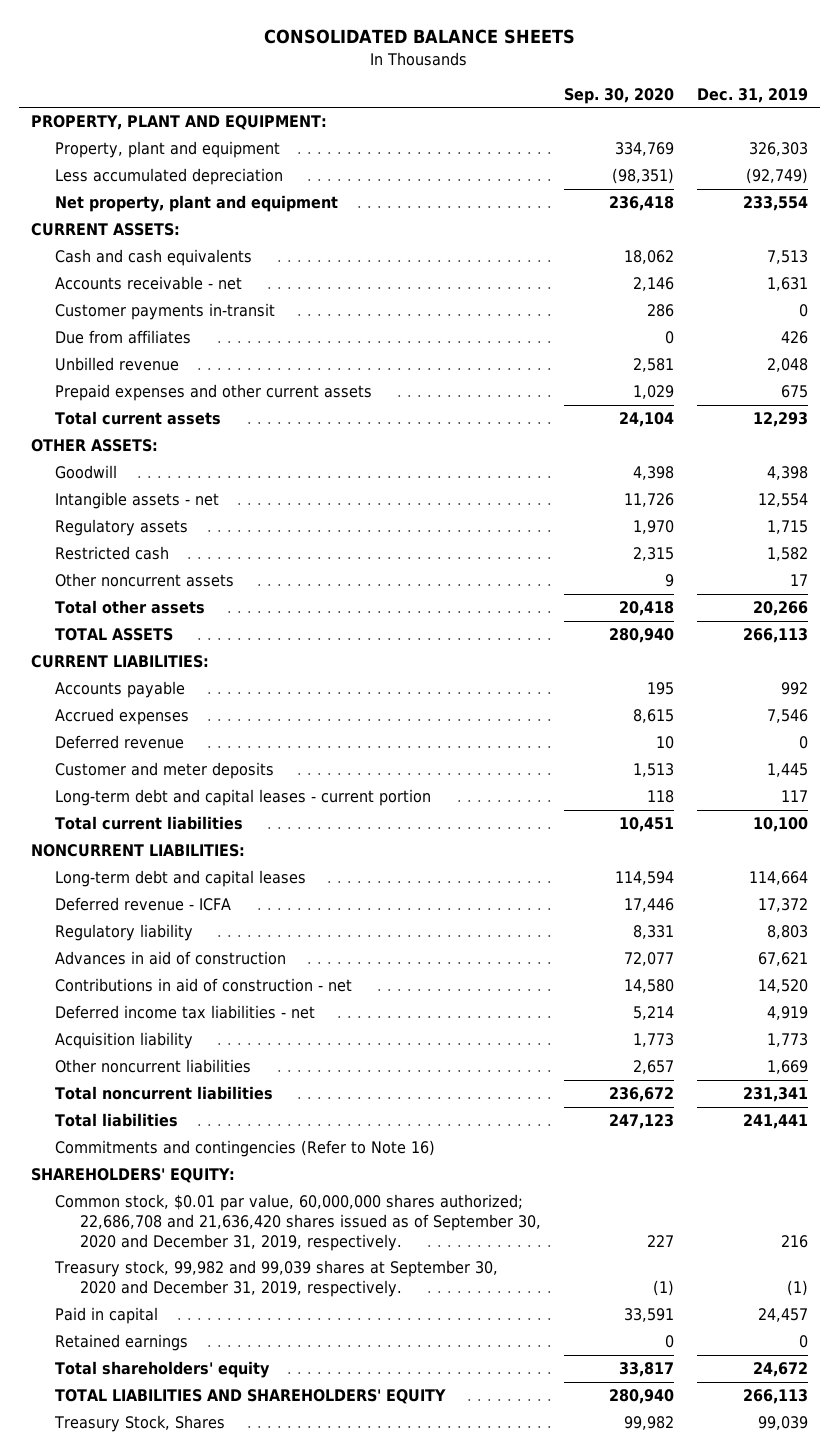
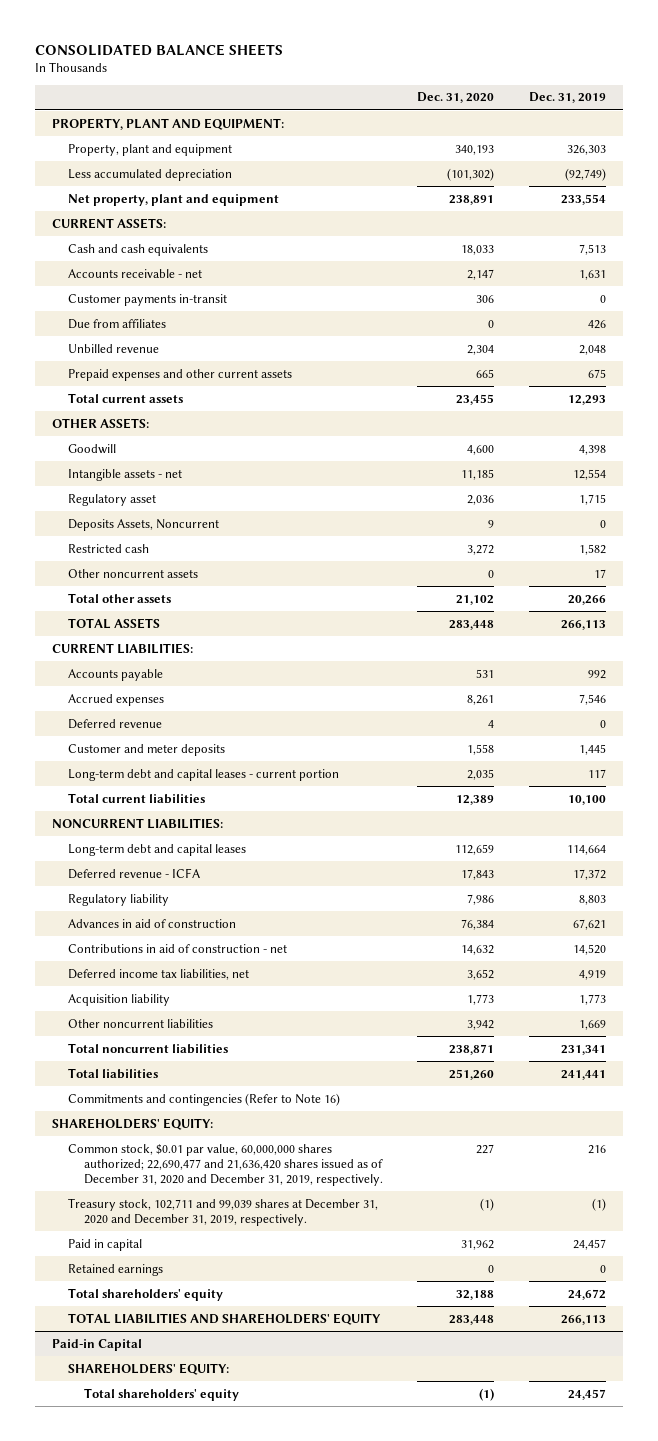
- | Sep. 30, 2020 | Dec. 31, 2019
+ | Dec. 31, 2020 | Dec. 31, 2019
- Regulatory assets | 1,970 | 1,715
+ Regulatory asset | 2,036 | 1,715
+ Deposits Assets, Noncurrent | 9 | 0
- Deferred income tax liabilities - net | 5,214 | 4,919
+ Deferred income tax liabilities, net | 3,652 | 4,919
- Common stock, $0.01 par value, 60,000,000 shares authorized; 22,686,708 and 21,636,420 shares issued as of September 30, 2020 and December 31, 2019, respectively. | 227 | 216
- Treasury stock, 99,982 and 99,039 shares at September 30, 2020 and December 31, 2019, respectively. | (1) | (1)
+ Common stock, $0.01 par value, 60,000,000 shares authorized; 22,690,477 and 21,636,420 shares issued as of December 31, 2020 and December 31, 2019, respectively. | 227 | 216
+ Treasury stock, 102,711 and 99,039 shares at December 31, 2020 and December 31, 2019, respectively. | (1) | (1)
- Treasury Stock, Shares | 99,982 | 99,039
+ Paid-in Capital
+ SHAREHOLDERS' EQUITY:
+ Total shareholders' equity | (1) | 24,457

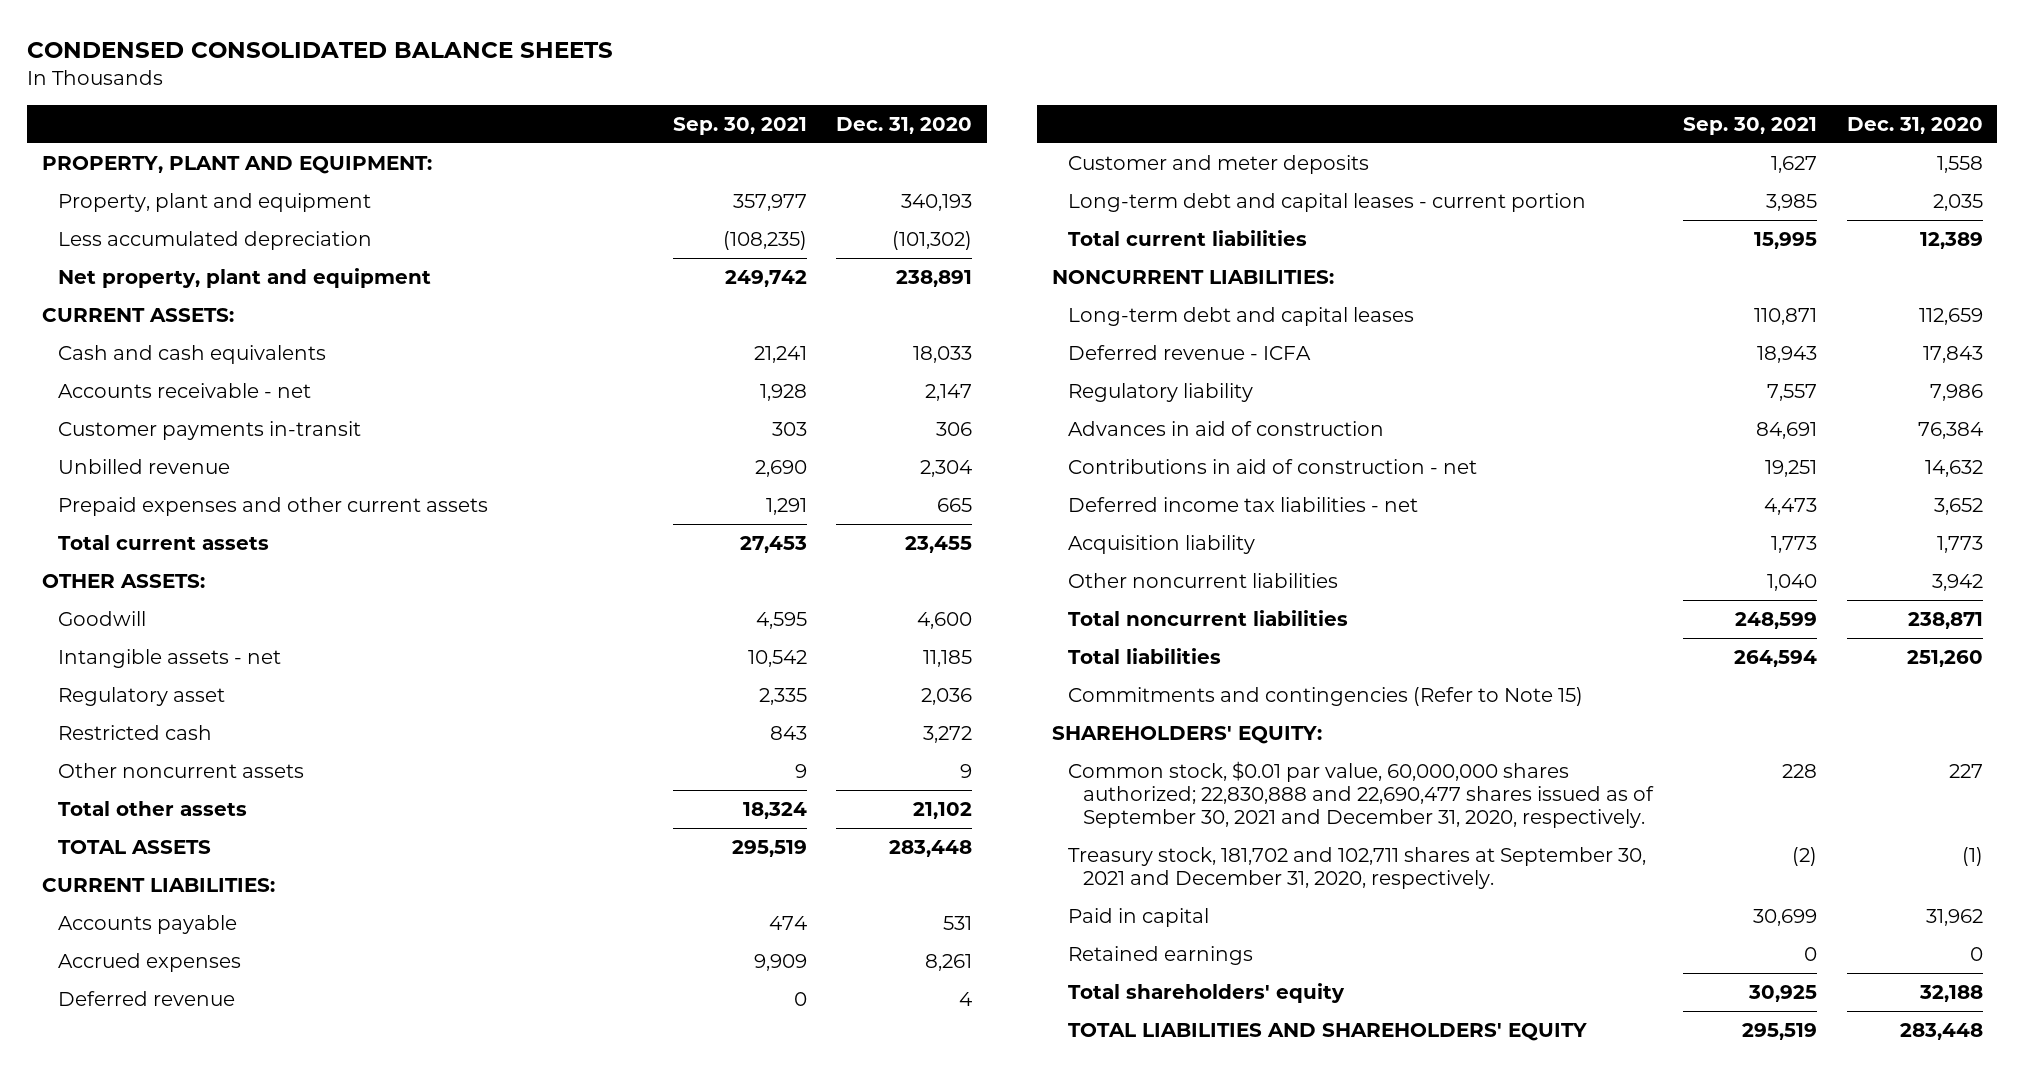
- CONSOLIDATED BALANCE SHEETS
+ CONDENSED CONSOLIDATED BALANCE SHEETS
- | Dec. 31, 2020 | Dec. 31, 2019
+ | Sep. 30, 2021 | Dec. 31, 2020
- Due from affiliates | 0 | 426
- Deposits Assets, Noncurrent | 9 | 0
- Other noncurrent assets | 0 | 17
+ Other noncurrent assets | 9 | 9
- Deferred income tax liabilities, net | 3,652 | 4,919
+ Deferred income tax liabilities - net | 4,473 | 3,652
- Commitments and contingencies (Refer to Note 16)
+ Commitments and contingencies (Refer to Note 15)
- Common stock, $0.01 par value, 60,000,000 shares authorized; 22,690,477 and 21,636,420 shares issued as of December 31, 2020 and December 31, 2019, respectively. | 227 | 216
- Treasury stock, 102,711 and 99,039 shares at December 31, 2020 and December 31, 2019, respectively. | (1) | (1)
+ Common stock, $0.01 par value, 60,000,000 shares authorized; 22,830,888 and 22,690,477 shares issued as of September 30, 2021 and December 31, 2020, respectively. | 228 | 227
+ Treasury stock, 181,702 and 102,711 shares at September 30, 2021 and December 31, 2020, respectively. | (2) | (1)
- Paid-in Capital
- SHAREHOLDERS' EQUITY:
- Total shareholders' equity | (1) | 24,457

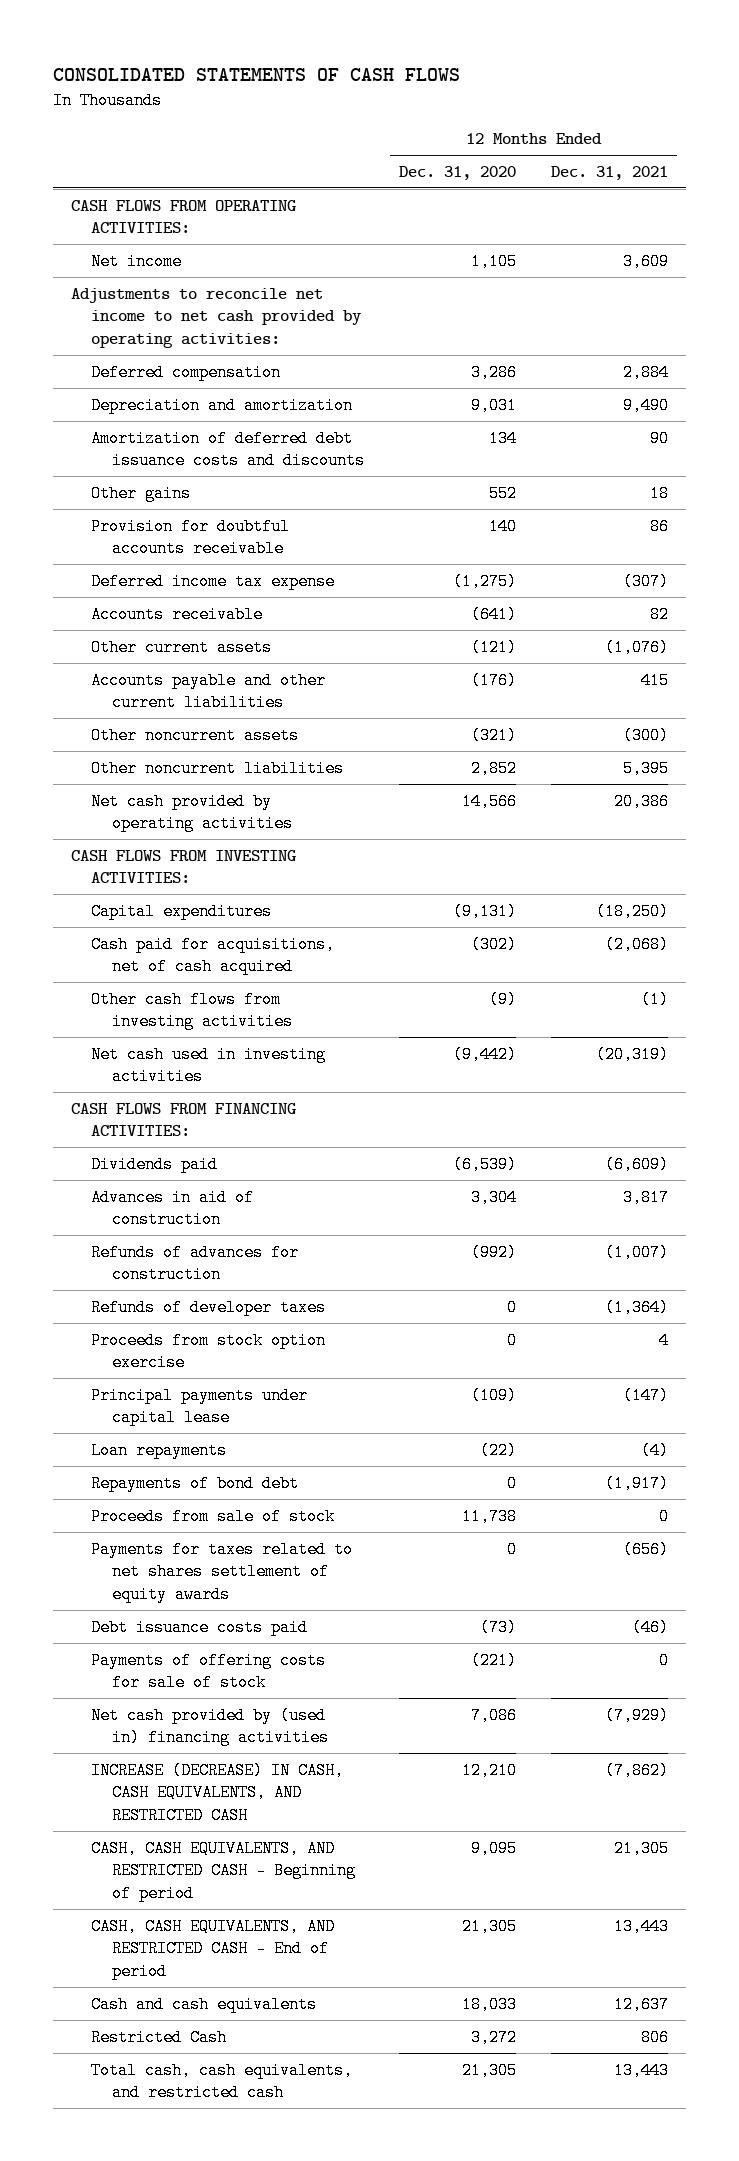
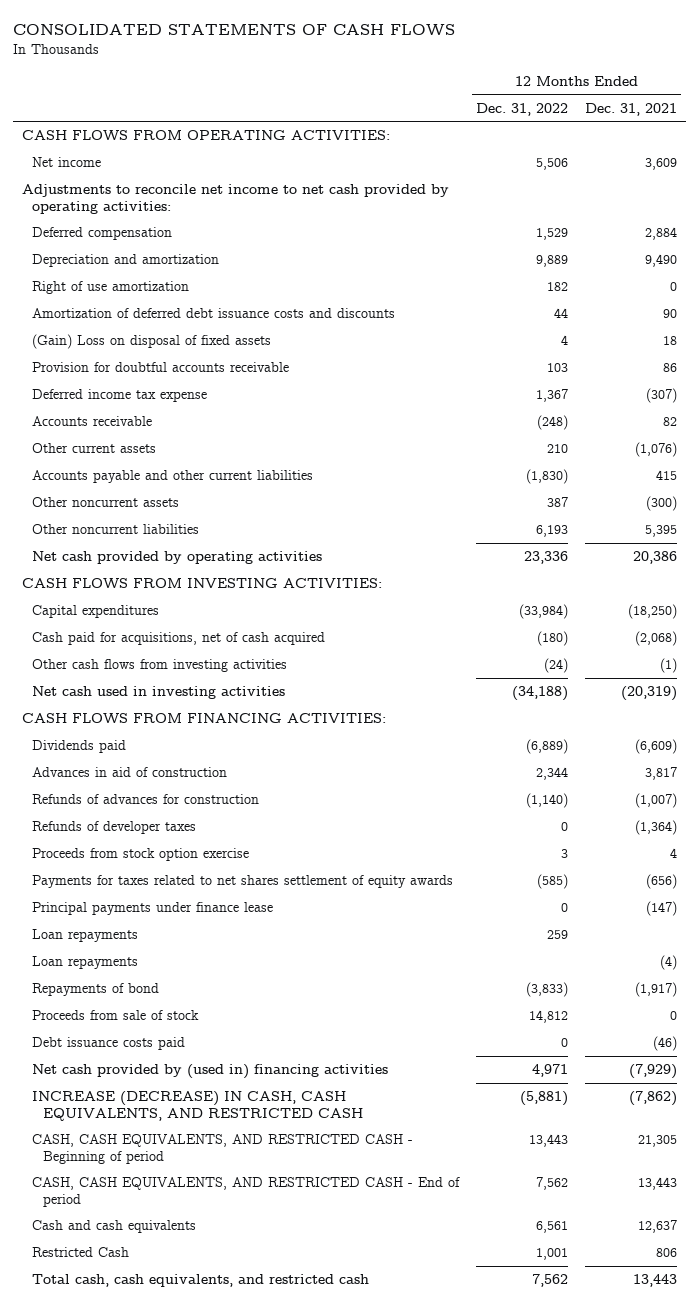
- | 12 Months Ended Dec. 31, 2020 | 12 Months Ended Dec. 31, 2021
+ | 12 Months Ended Dec. 31, 2022 | 12 Months Ended Dec. 31, 2021
+ Right of use amortization | 182 | 0
- Other gains | 552 | 18
+ (Gain) Loss on disposal of fixed assets | 4 | 18
- Principal payments under capital lease | (109) | (147)
moved up: Payments for taxes related to net shares settlement of equity awards | (585) | (656)
+ Principal payments under finance lease | 0 | (147)
+ Loan repayments | 259 |
- Repayments of bond debt | 0 | (1,917)
+ Repayments of bond | (3,833) | (1,917)
- Payments of offering costs for sale of stock | (221) | 0

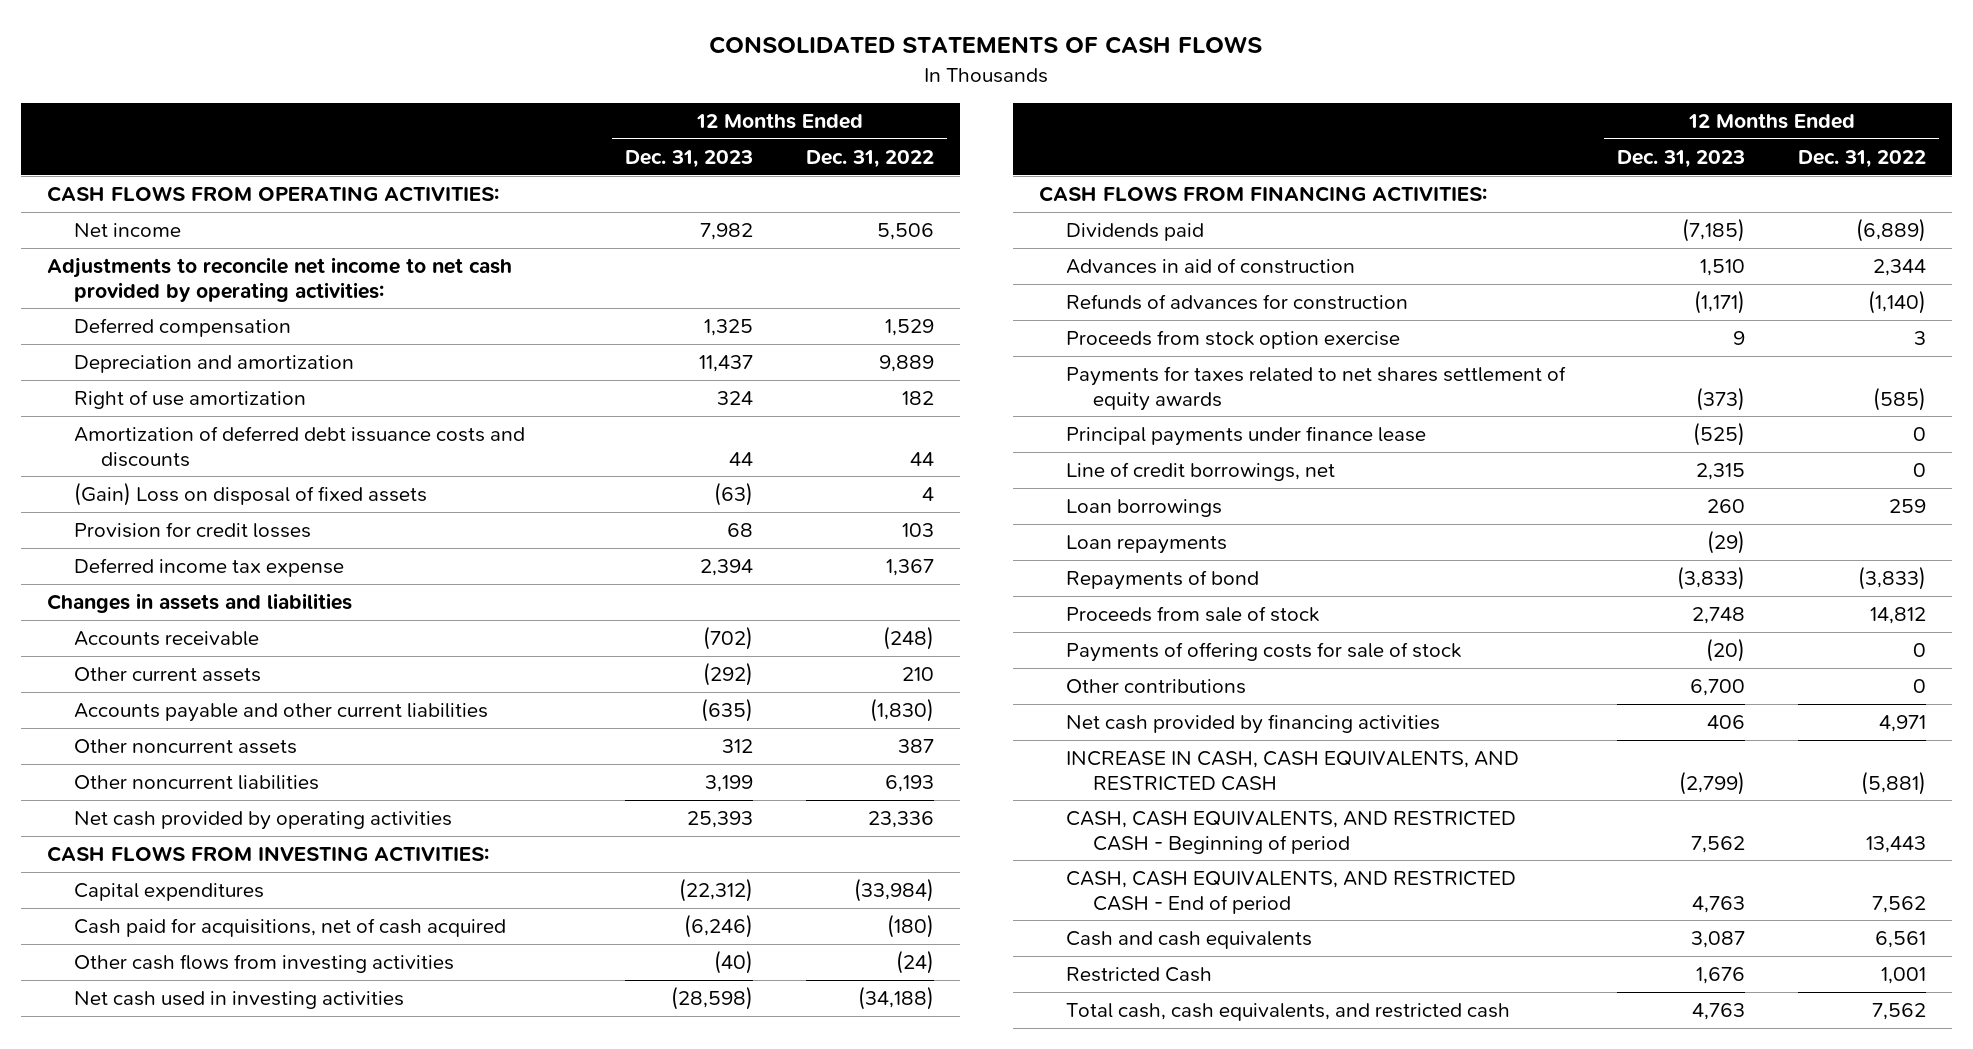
- | 12 Months Ended Dec. 31, 2022 | 12 Months Ended Dec. 31, 2021
+ | 12 Months Ended Dec. 31, 2023 | 12 Months Ended Dec. 31, 2022
- Provision for doubtful accounts receivable | 103 | 86
+ Provision for credit losses | 68 | 103
+ Changes in assets and liabilities
- Refunds of developer taxes | 0 | (1,364)
- Loan repayments | 259 |
+ Line of credit borrowings, net | 2,315 | 0
+ Loan borrowings | 260 | 259
- Debt issuance costs paid | 0 | (46)
- Net cash provided by (used in) financing activities | 4,971 | (7,929)
- INCREASE (DECREASE) IN CASH, CASH EQUIVALENTS, AND RESTRICTED CASH | (5,881) | (7,862)
+ Payments of offering costs for sale of stock | (20) | 0
+ Other contributions | 6,700 | 0
+ Net cash provided by financing activities | 406 | 4,971
+ INCREASE IN CASH, CASH EQUIVALENTS, AND RESTRICTED CASH | (2,799) | (5,881)

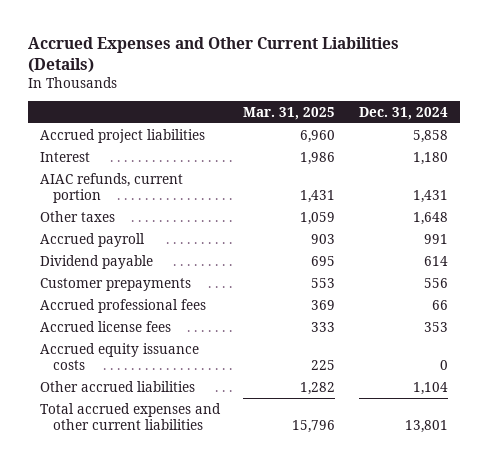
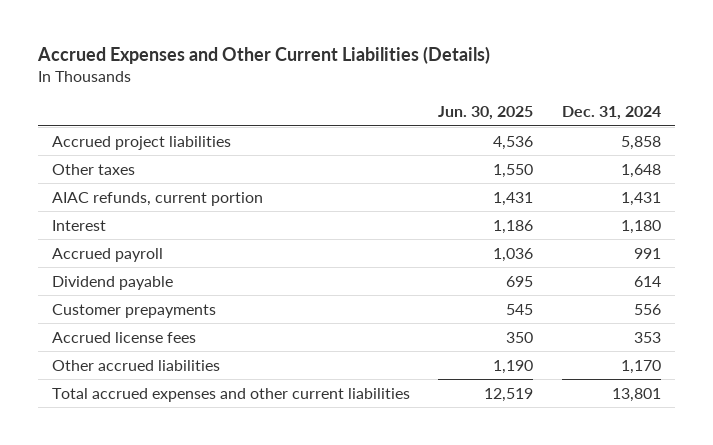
- | Mar. 31, 2025 | Dec. 31, 2024
+ | Jun. 30, 2025 | Dec. 31, 2024
moved down: AIAC refunds, current portion | 1,431 | 1,431
moved down: Interest | 1,186 | 1,180
- Accrued professional fees | 369 | 66
- Accrued equity issuance costs | 225 | 0
- Other accrued liabilities | 1,282 | 1,104
+ Other accrued liabilities | 1,190 | 1,170

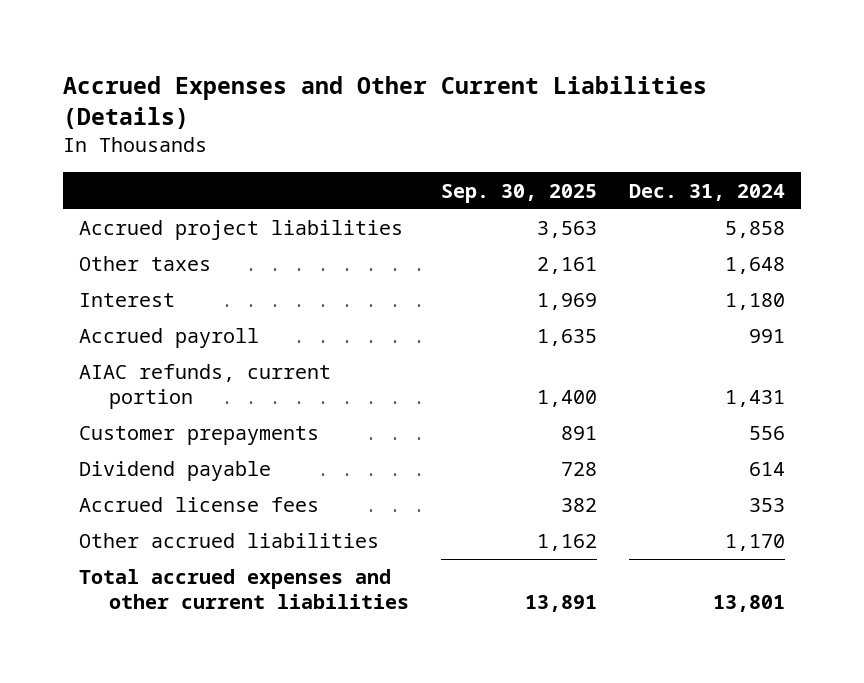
- | Jun. 30, 2025 | Dec. 31, 2024
+ | Sep. 30, 2025 | Dec. 31, 2024
moved down: AIAC refunds, current portion | 1,400 | 1,431
moved down: Dividend payable | 728 | 614

